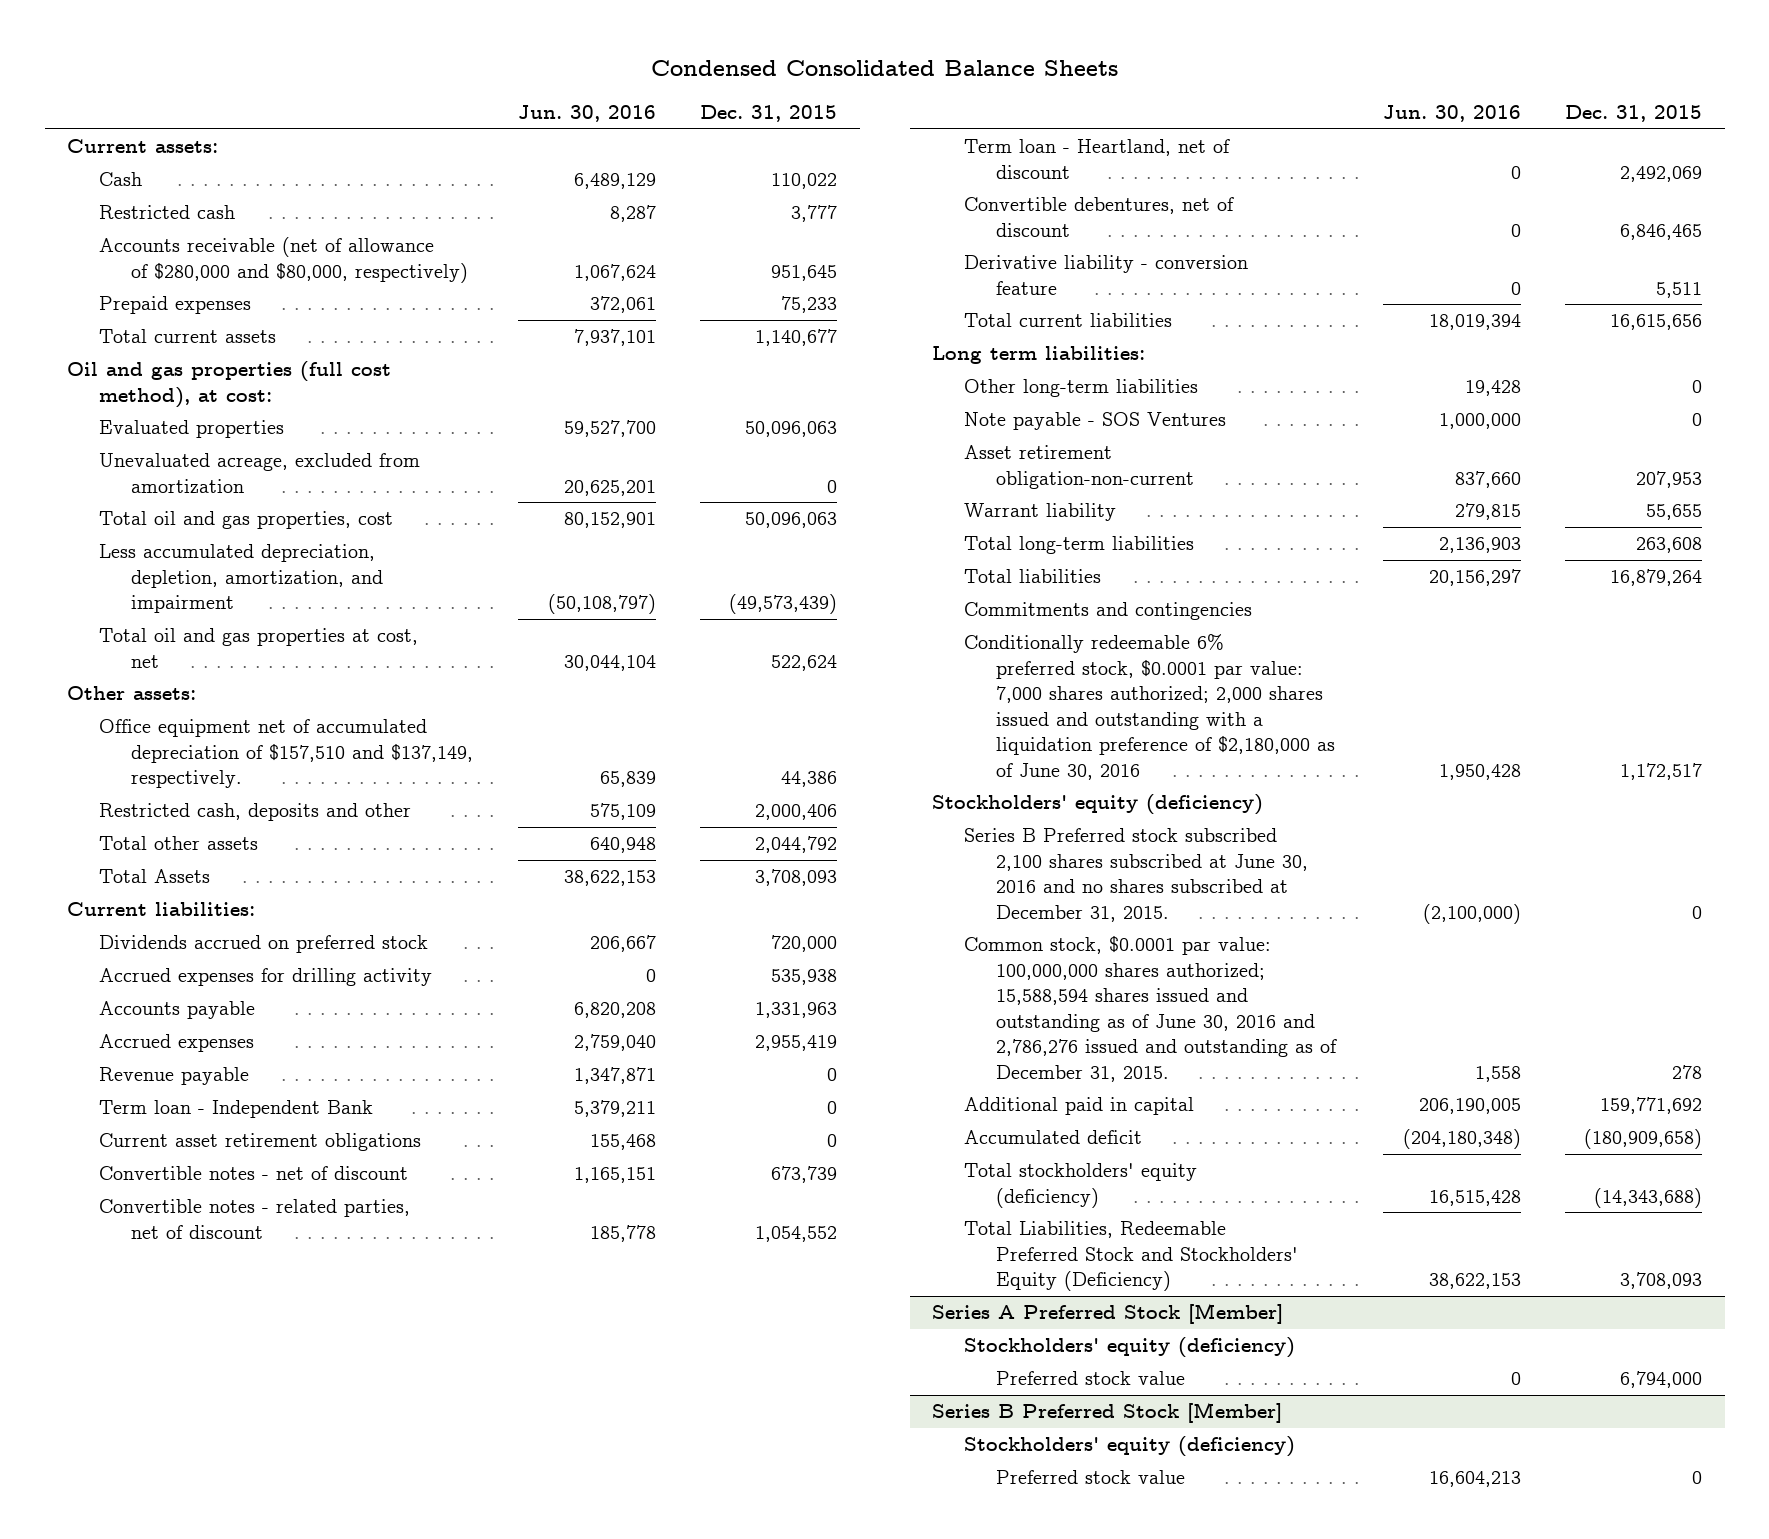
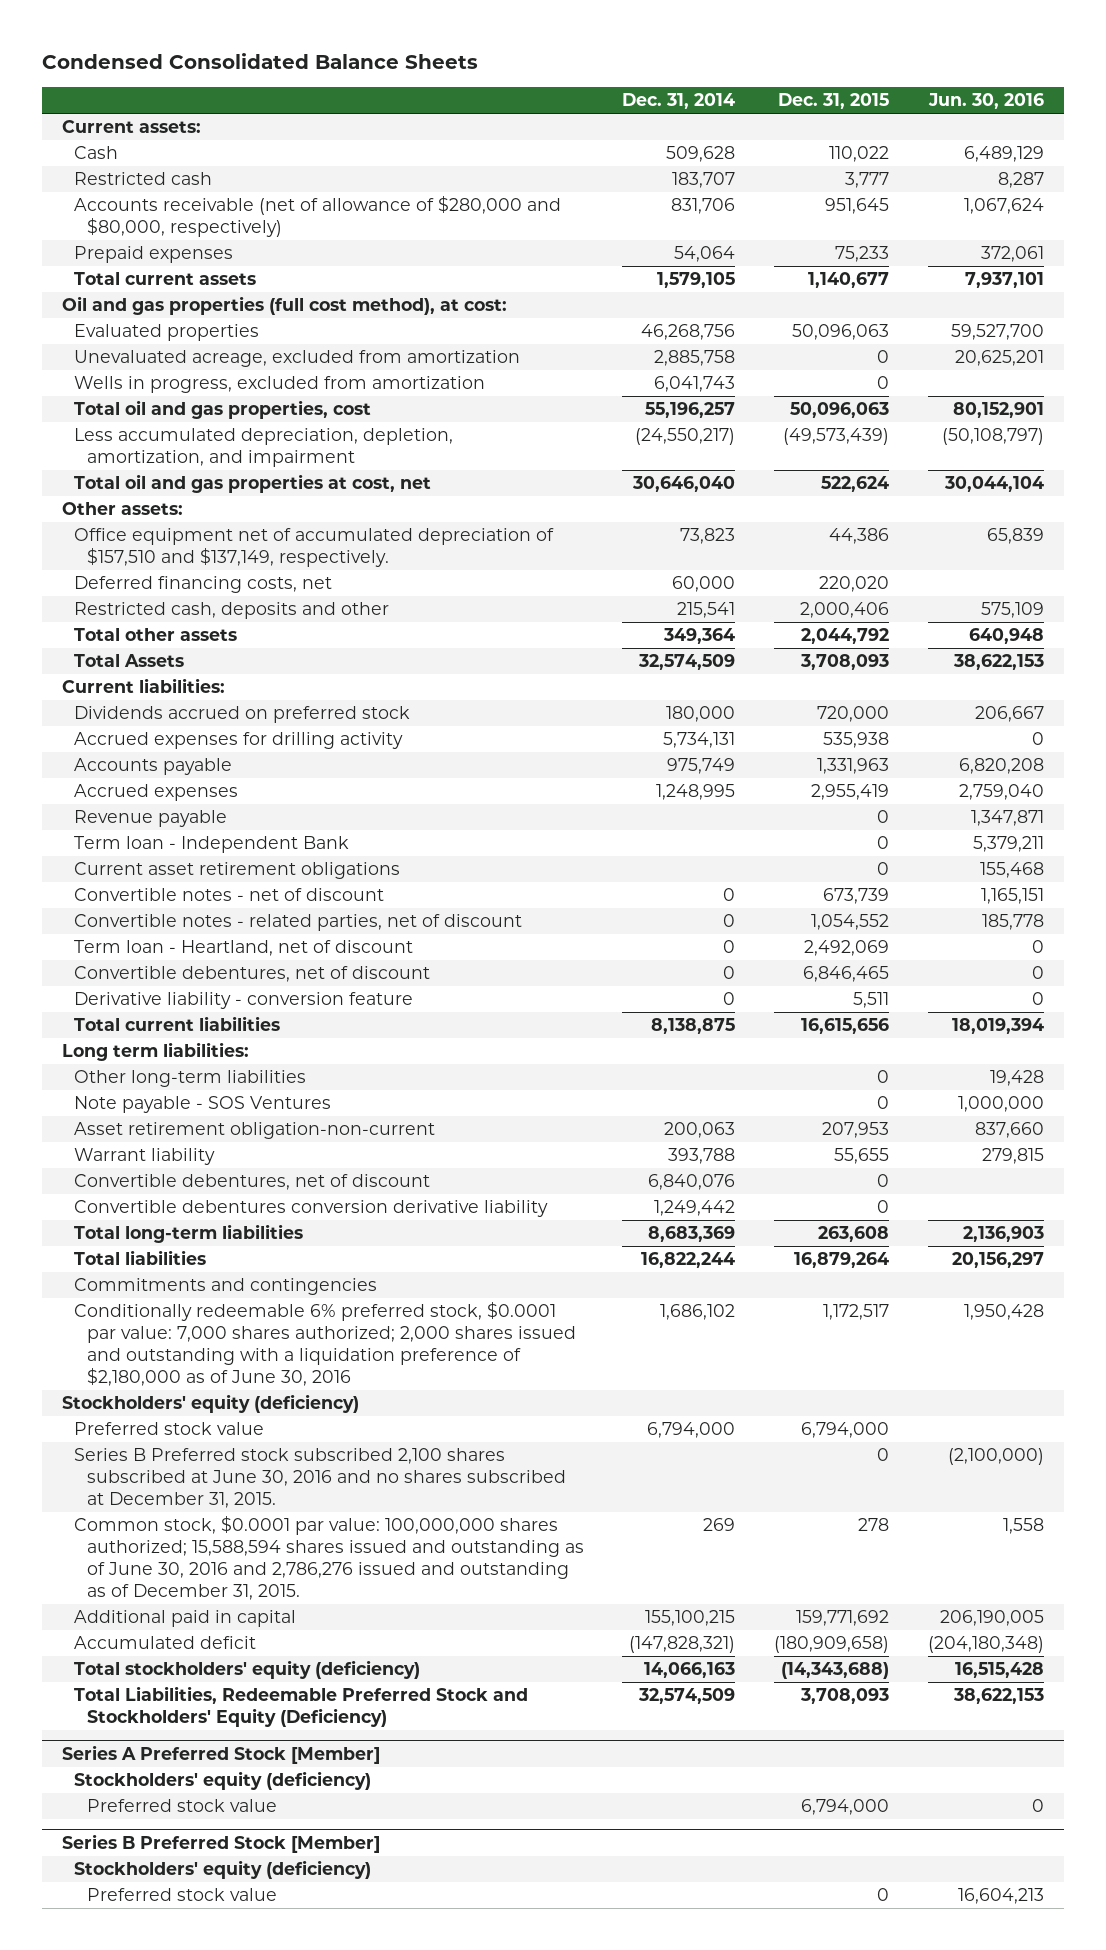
- | Jun. 30, 2016 | Dec. 31, 2015
+ | Dec. 31, 2014 | Dec. 31, 2015 | Jun. 30, 2016
+ Wells in progress, excluded from amortization | 6,041,743 | 0 |
+ Deferred financing costs, net | 60,000 | 220,020 |
+ Convertible debentures, net of discount | 6,840,076 | 0 |
+ Convertible debentures conversion derivative liability | 1,249,442 | 0 |
+ Preferred stock value | 6,794,000 | 6,794,000 |

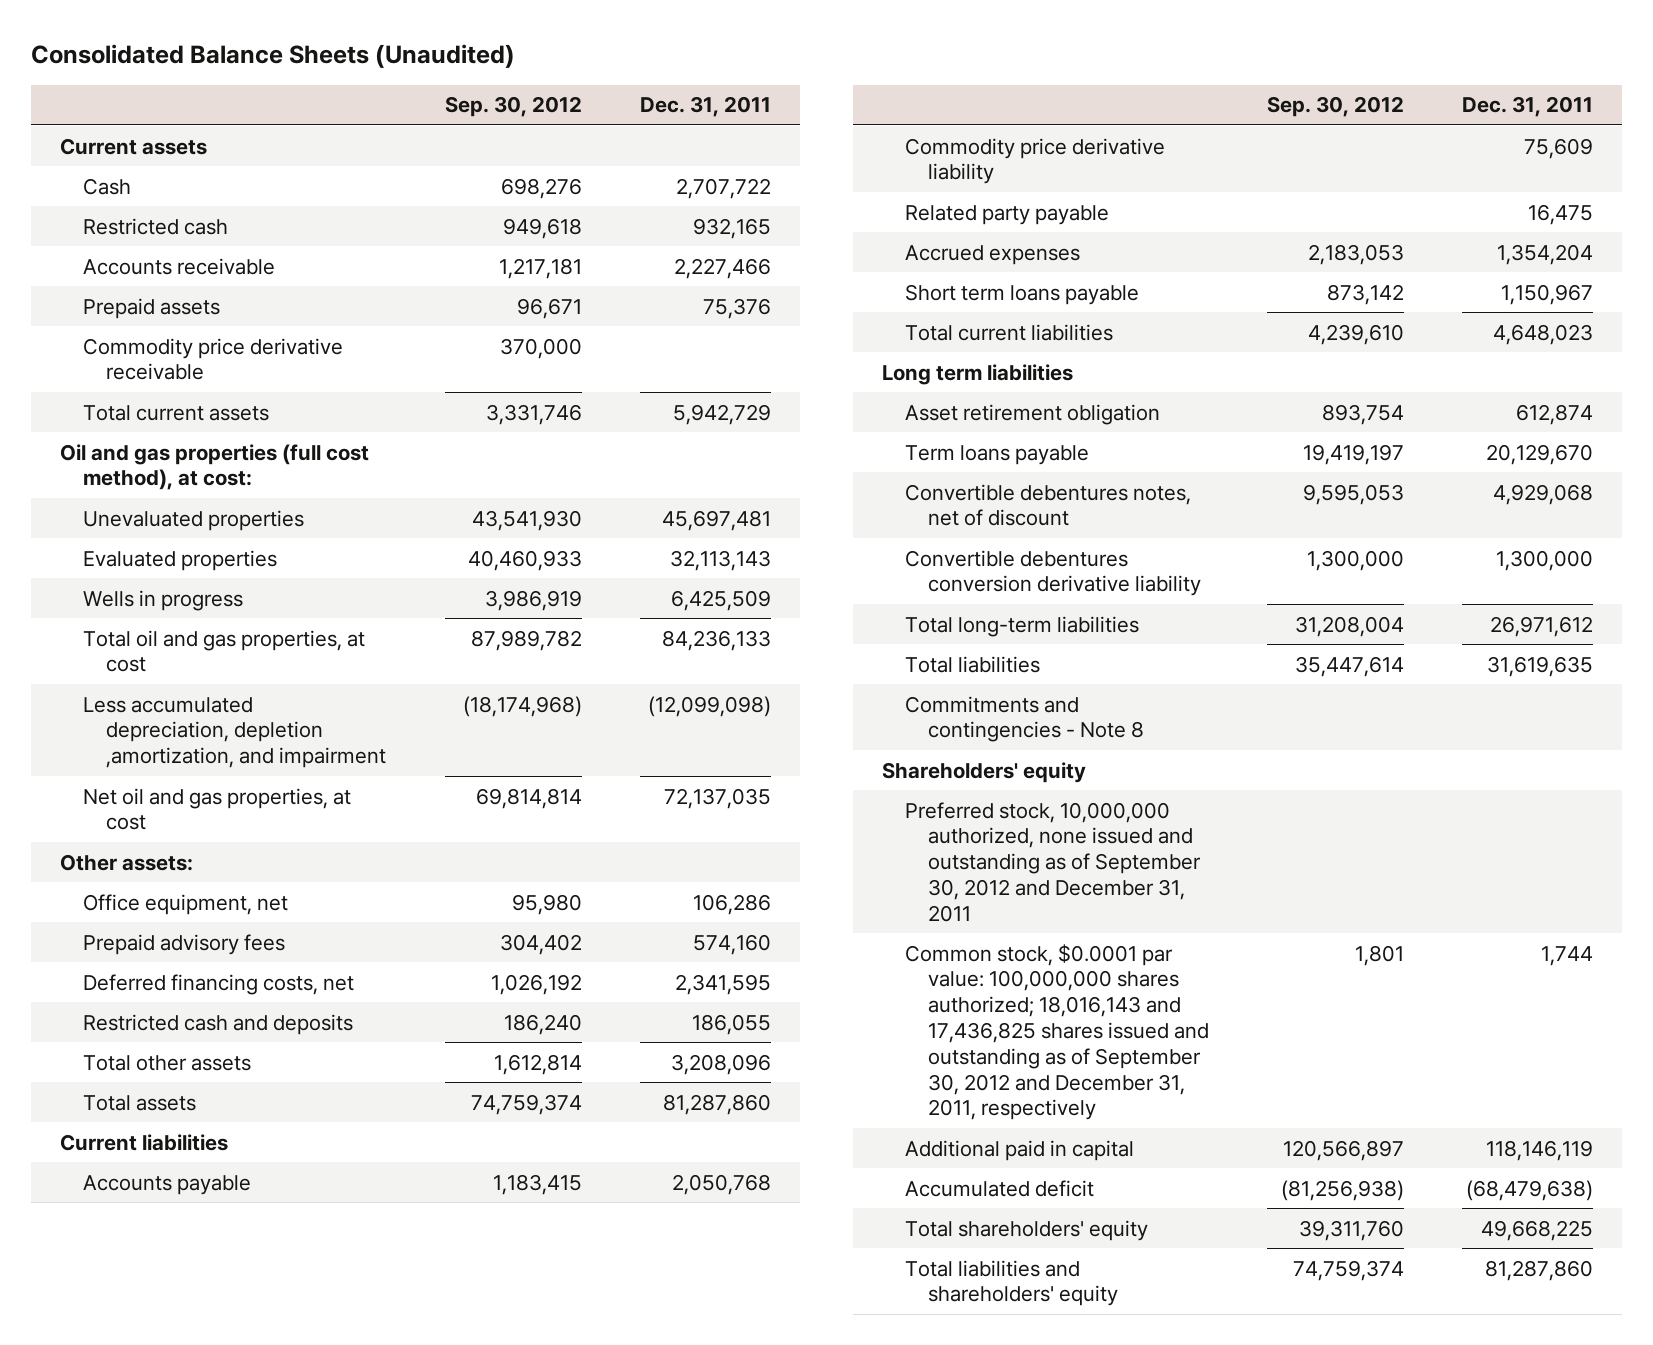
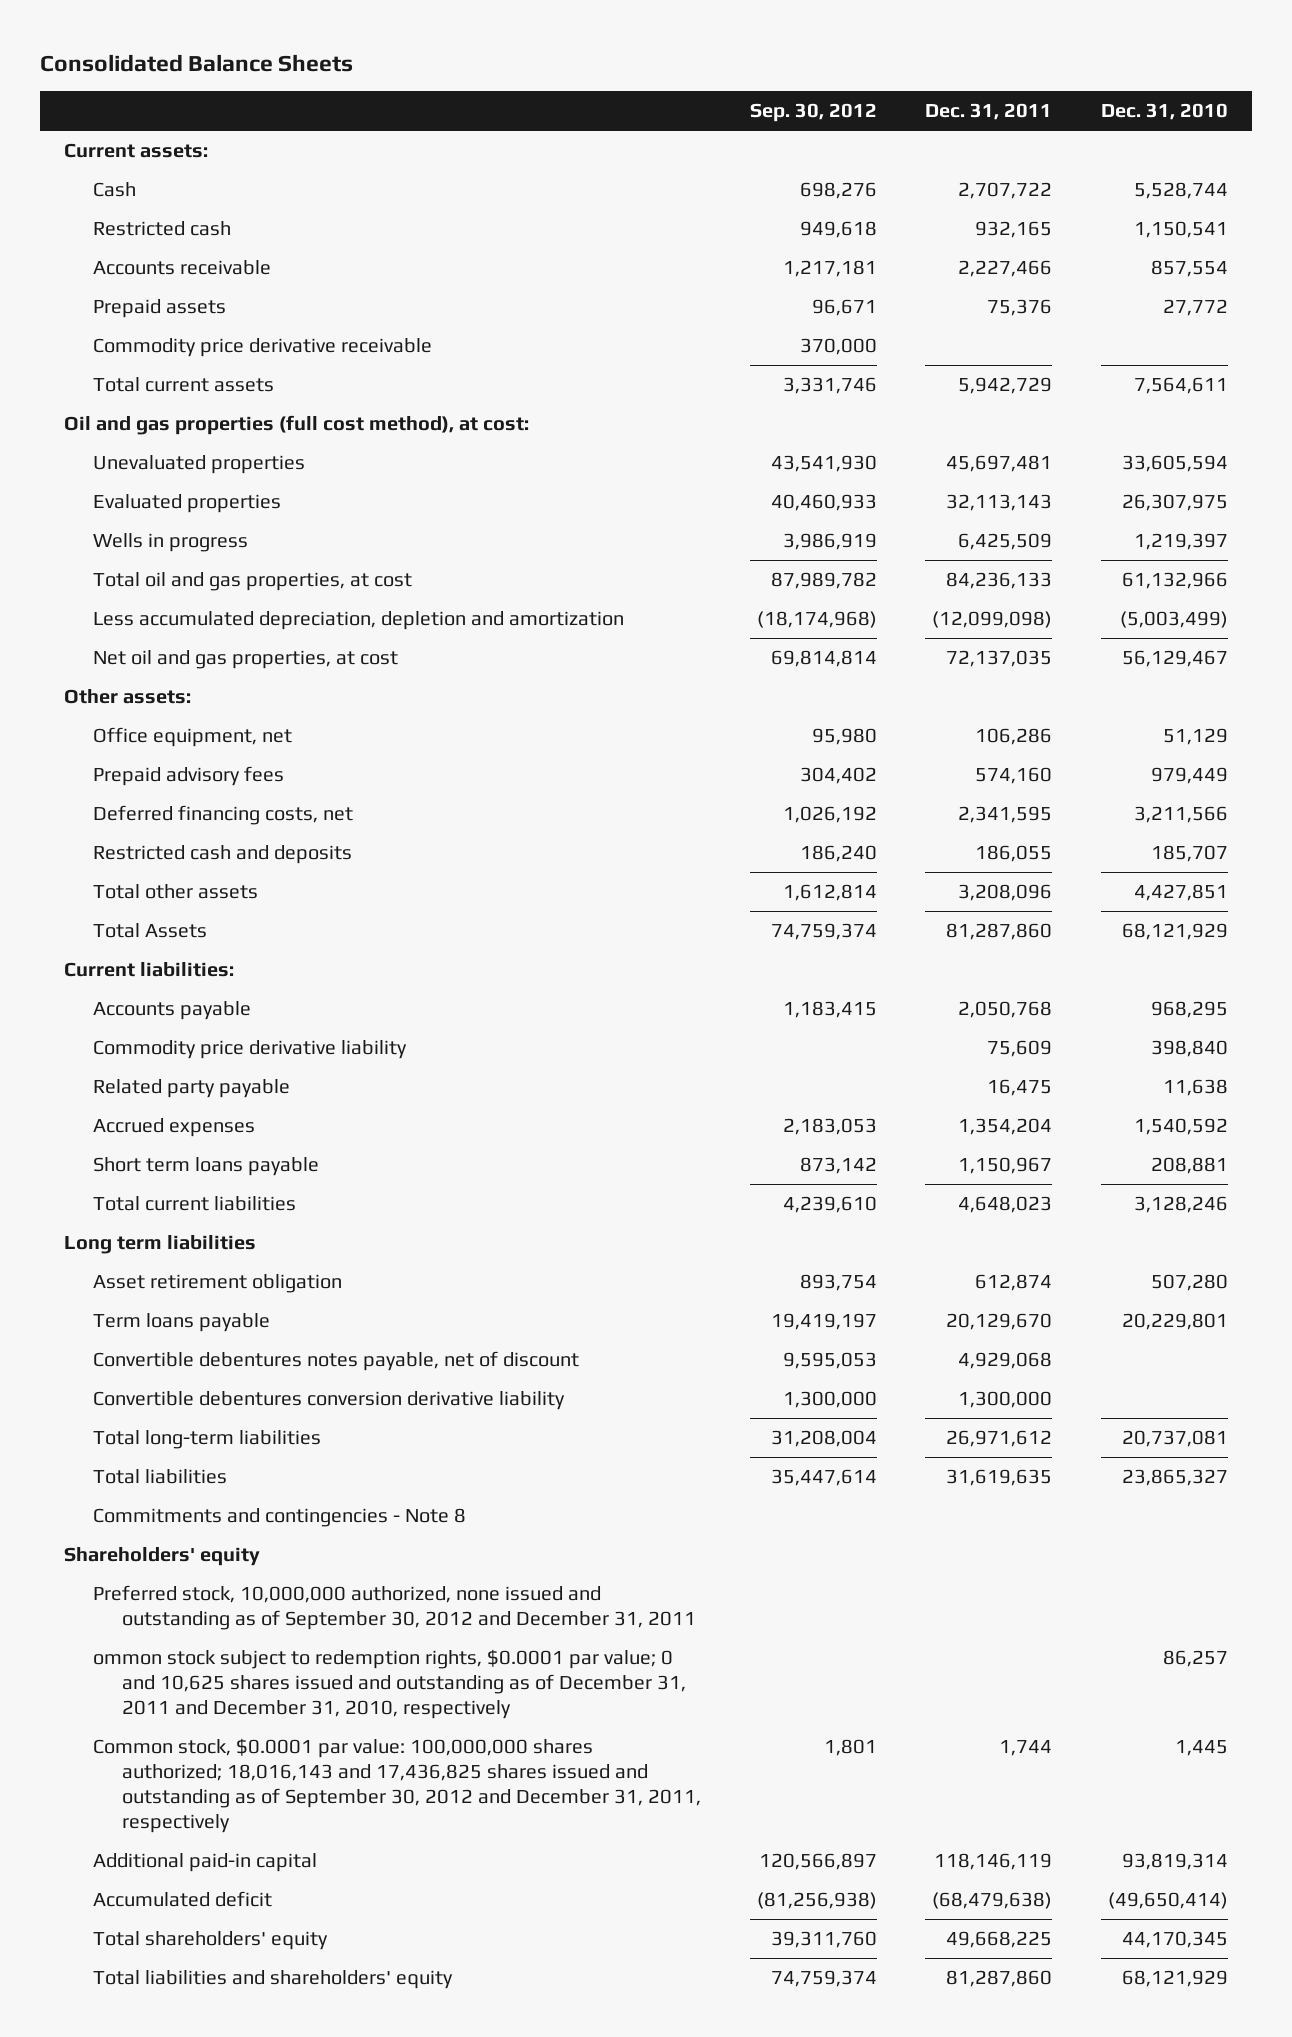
- Consolidated Balance Sheets (Unaudited)
+ Consolidated Balance Sheets
- | Sep. 30, 2012 | Dec. 31, 2011
+ | Sep. 30, 2012 | Dec. 31, 2011 | Dec. 31, 2010
- Current assets
+ Current assets:
- Less accumulated depreciation, depletion ,amortization, and impairment | (18,174,968) | (12,099,098)
+ Less accumulated depreciation, depletion and amortization | (18,174,968) | (12,099,098) | (5,003,499)
- Total assets | 74,759,374 | 81,287,860
- Current liabilities
+ Total Assets | 74,759,374 | 81,287,860 | 68,121,929
+ Current liabilities:
- Convertible debentures notes, net of discount | 9,595,053 | 4,929,068
+ Convertible debentures notes payable, net of discount | 9,595,053 | 4,929,068 |
+ ommon stock subject to redemption rights, $0.0001 par value; 0 and 10,625 shares issued and outstanding as of December 31, 2011 and December 31, 2010, respectively | | | 86,257
- Additional paid in capital | 120,566,897 | 118,146,119
+ Additional paid-in capital | 120,566,897 | 118,146,119 | 93,819,314

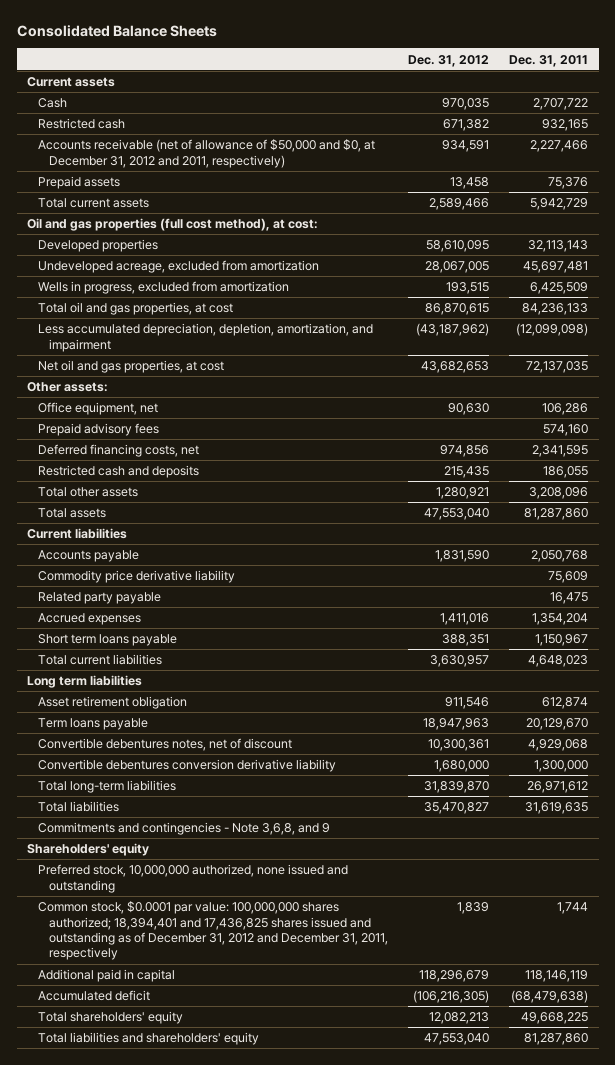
- | Sep. 30, 2012 | Dec. 31, 2011 | Dec. 31, 2010
+ | Dec. 31, 2012 | Dec. 31, 2011
- Current assets:
+ Current assets
- Accounts receivable | 1,217,181 | 2,227,466 | 857,554
+ Accounts receivable (net of allowance of $50,000 and $0, at December 31, 2012 and 2011, respectively) | 934,591 | 2,227,466
- Commodity price derivative receivable | 370,000 | |
- Unevaluated properties | 43,541,930 | 45,697,481 | 33,605,594
- Evaluated properties | 40,460,933 | 32,113,143 | 26,307,975
- Wells in progress | 3,986,919 | 6,425,509 | 1,219,397
+ Developed properties | 58,610,095 | 32,113,143
+ Undeveloped acreage, excluded from amortization | 28,067,005 | 45,697,481
+ Wells in progress, excluded from amortization | 193,515 | 6,425,509
- Less accumulated depreciation, depletion and amortization | (18,174,968) | (12,099,098) | (5,003,499)
+ Less accumulated depreciation, depletion, amortization, and impairment | (43,187,962) | (12,099,098)
- Total Assets | 74,759,374 | 81,287,860 | 68,121,929
- Current liabilities:
+ Total assets | 47,553,040 | 81,287,860
+ Current liabilities
- Convertible debentures notes payable, net of discount | 9,595,053 | 4,929,068 |
+ Convertible debentures notes, net of discount | 10,300,361 | 4,929,068
- Commitments and contingencies - Note 8
+ Commitments and contingencies - Note 3,6,8, and 9
- Preferred stock, 10,000,000 authorized, none issued and outstanding as of September 30, 2012 and December 31, 2011
- ommon stock subject to redemption rights, $0.0001 par value; 0 and 10,625 shares issued and outstanding as of December 31, 2011 and December 31, 2010, respectively | | | 86,257
- Common stock, $0.0001 par value: 100,000,000 shares authorized; 18,016,143 and 17,436,825 shares issued and outstanding as of September 30, 2012 and December 31, 2011, respectively | 1,801 | 1,744 | 1,445
- Additional paid-in capital | 120,566,897 | 118,146,119 | 93,819,314
+ Preferred stock, 10,000,000 authorized, none issued and outstanding
+ Common stock, $0.0001 par value: 100,000,000 shares authorized; 18,394,401 and 17,436,825 shares issued and outstanding as of December 31, 2012 and December 31, 2011, respectively | 1,839 | 1,744
+ Additional paid in capital | 118,296,679 | 118,146,119

